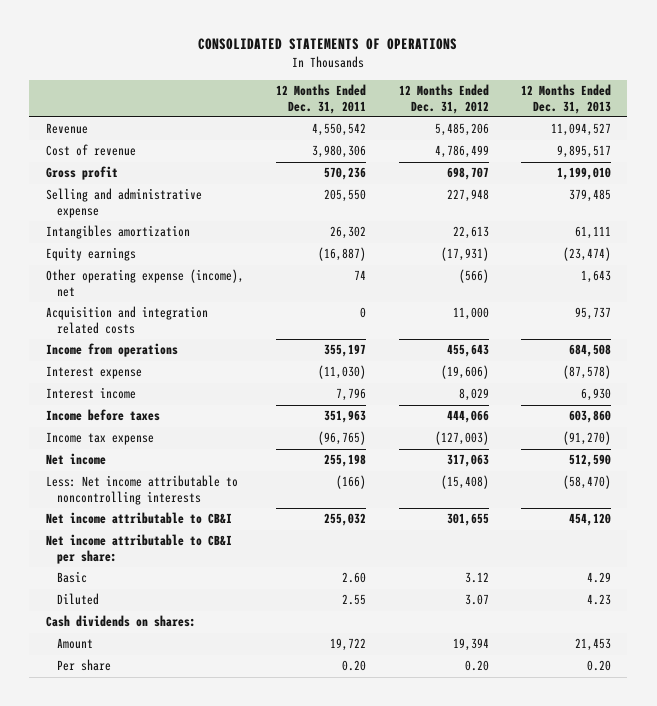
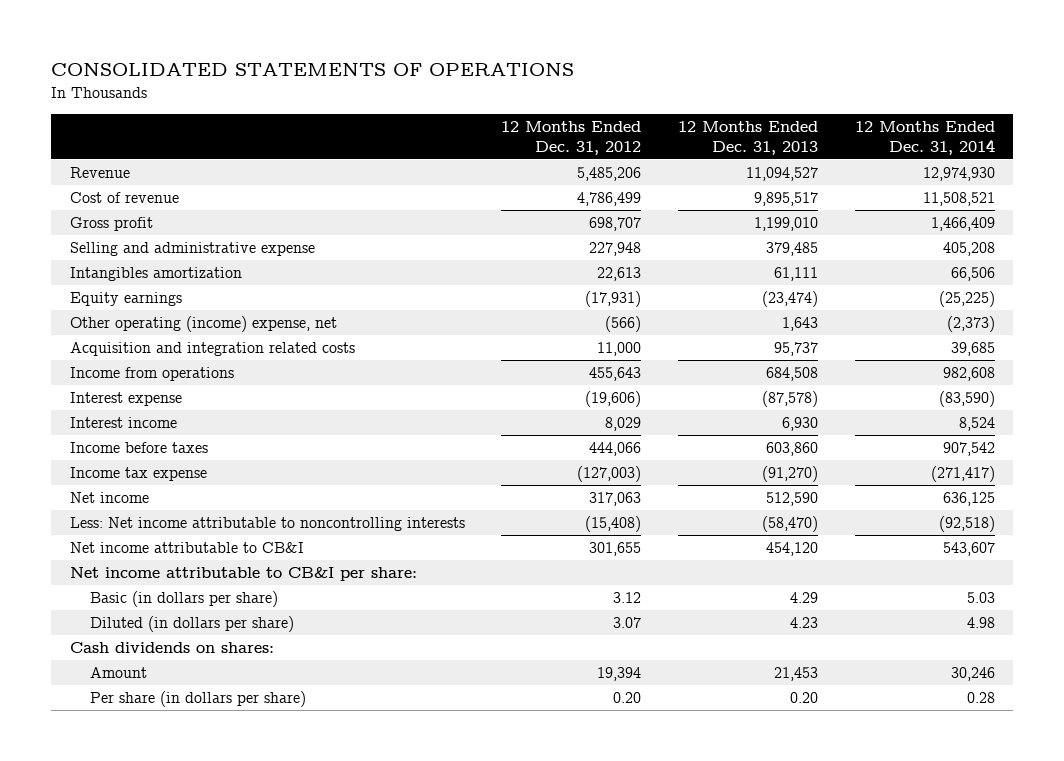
- | 12 Months Ended Dec. 31, 2011 | 12 Months Ended Dec. 31, 2012 | 12 Months Ended Dec. 31, 2013
+ | 12 Months Ended Dec. 31, 2012 | 12 Months Ended Dec. 31, 2013 | 12 Months Ended Dec. 31, 2014
- Other operating expense (income), net | 74 | (566) | 1,643
+ Other operating (income) expense, net | (566) | 1,643 | (2,373)
- Basic | 2.60 | 3.12 | 4.29
- Diluted | 2.55 | 3.07 | 4.23
+ Basic (in dollars per share) | 3.12 | 4.29 | 5.03
+ Diluted (in dollars per share) | 3.07 | 4.23 | 4.98
- Per share | 0.20 | 0.20 | 0.20
+ Per share (in dollars per share) | 0.20 | 0.20 | 0.28

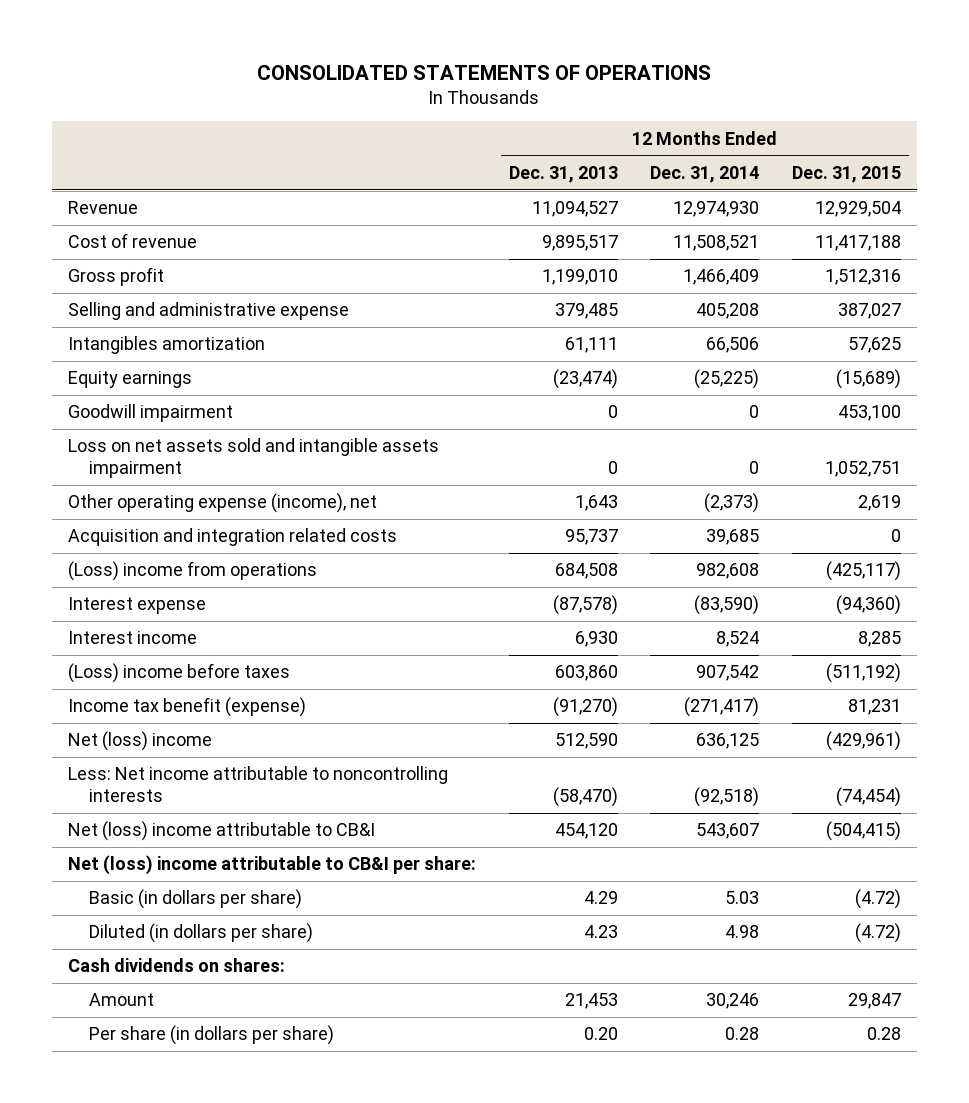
- | 12 Months Ended Dec. 31, 2012 | 12 Months Ended Dec. 31, 2013 | 12 Months Ended Dec. 31, 2014
+ | 12 Months Ended Dec. 31, 2013 | 12 Months Ended Dec. 31, 2014 | 12 Months Ended Dec. 31, 2015
- Other operating (income) expense, net | (566) | 1,643 | (2,373)
+ Goodwill impairment | 0 | 0 | 453,100
+ Loss on net assets sold and intangible assets impairment | 0 | 0 | 1,052,751
+ Other operating expense (income), net | 1,643 | (2,373) | 2,619
- Income from operations | 455,643 | 684,508 | 982,608
+ (Loss) income from operations | 684,508 | 982,608 | (425,117)
- Income before taxes | 444,066 | 603,860 | 907,542
- Income tax expense | (127,003) | (91,270) | (271,417)
- Net income | 317,063 | 512,590 | 636,125
+ (Loss) income before taxes | 603,860 | 907,542 | (511,192)
+ Income tax benefit (expense) | (91,270) | (271,417) | 81,231
+ Net (loss) income | 512,590 | 636,125 | (429,961)
- Net income attributable to CB&I | 301,655 | 454,120 | 543,607
- Net income attributable to CB&I per share:
+ Net (loss) income attributable to CB&I | 454,120 | 543,607 | (504,415)
+ Net (loss) income attributable to CB&I per share:

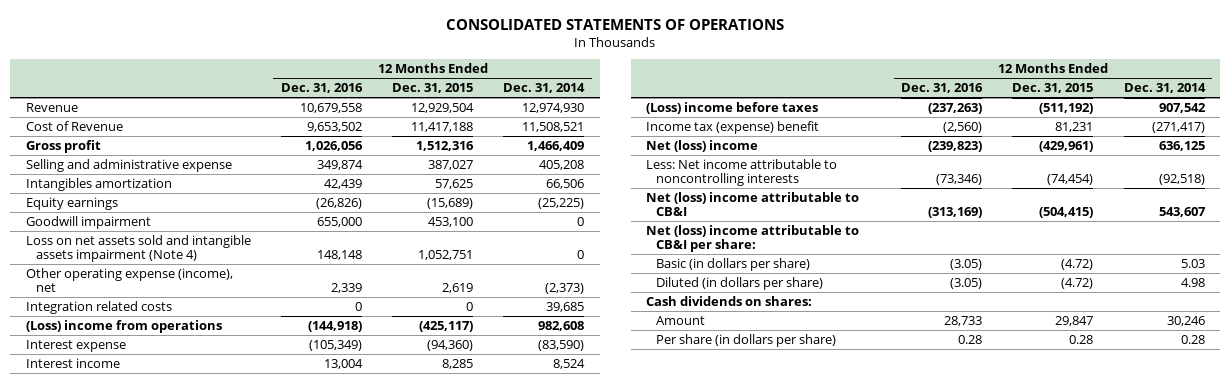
- | 12 Months Ended Dec. 31, 2013 | 12 Months Ended Dec. 31, 2014 | 12 Months Ended Dec. 31, 2015
+ | 12 Months Ended Dec. 31, 2016 | 12 Months Ended Dec. 31, 2015 | 12 Months Ended Dec. 31, 2014
- Cost of revenue | 9,895,517 | 11,508,521 | 11,417,188
+ Cost of Revenue | 9,653,502 | 11,417,188 | 11,508,521
- Loss on net assets sold and intangible assets impairment | 0 | 0 | 1,052,751
+ Loss on net assets sold and intangible assets impairment (Note 4) | 148,148 | 1,052,751 | 0
- Acquisition and integration related costs | 95,737 | 39,685 | 0
+ Integration related costs | 0 | 0 | 39,685
- Income tax benefit (expense) | (91,270) | (271,417) | 81,231
+ Income tax (expense) benefit | (2,560) | 81,231 | (271,417)

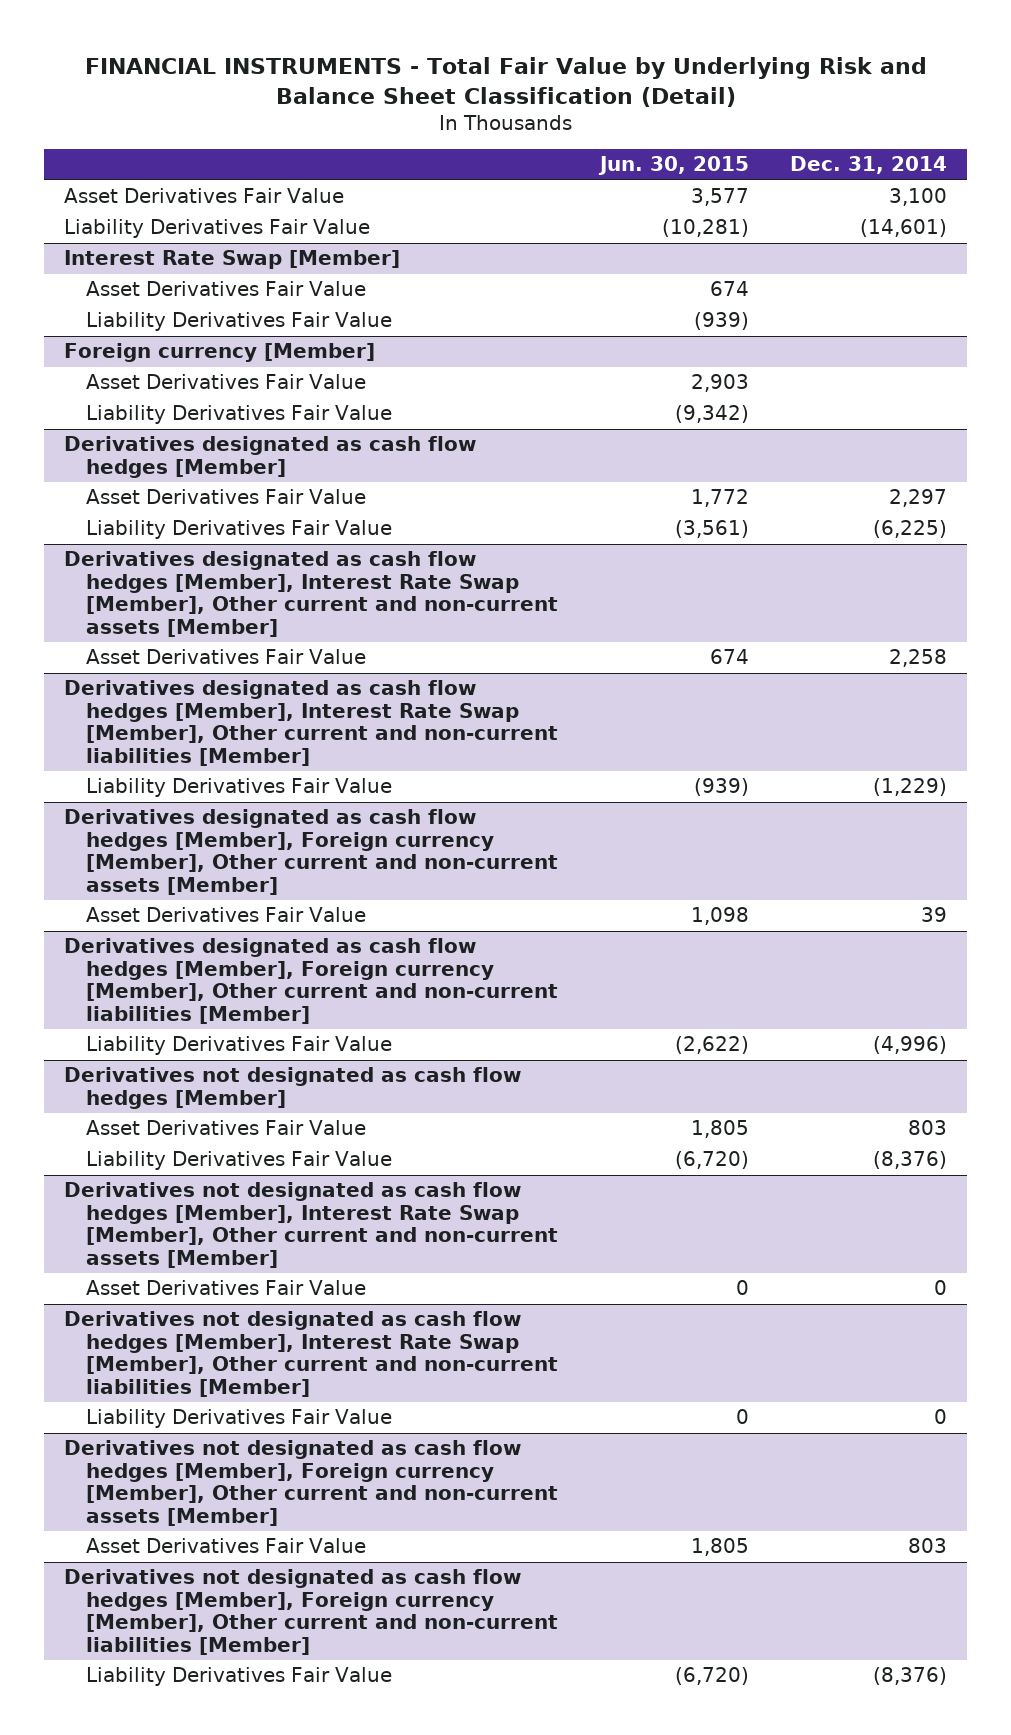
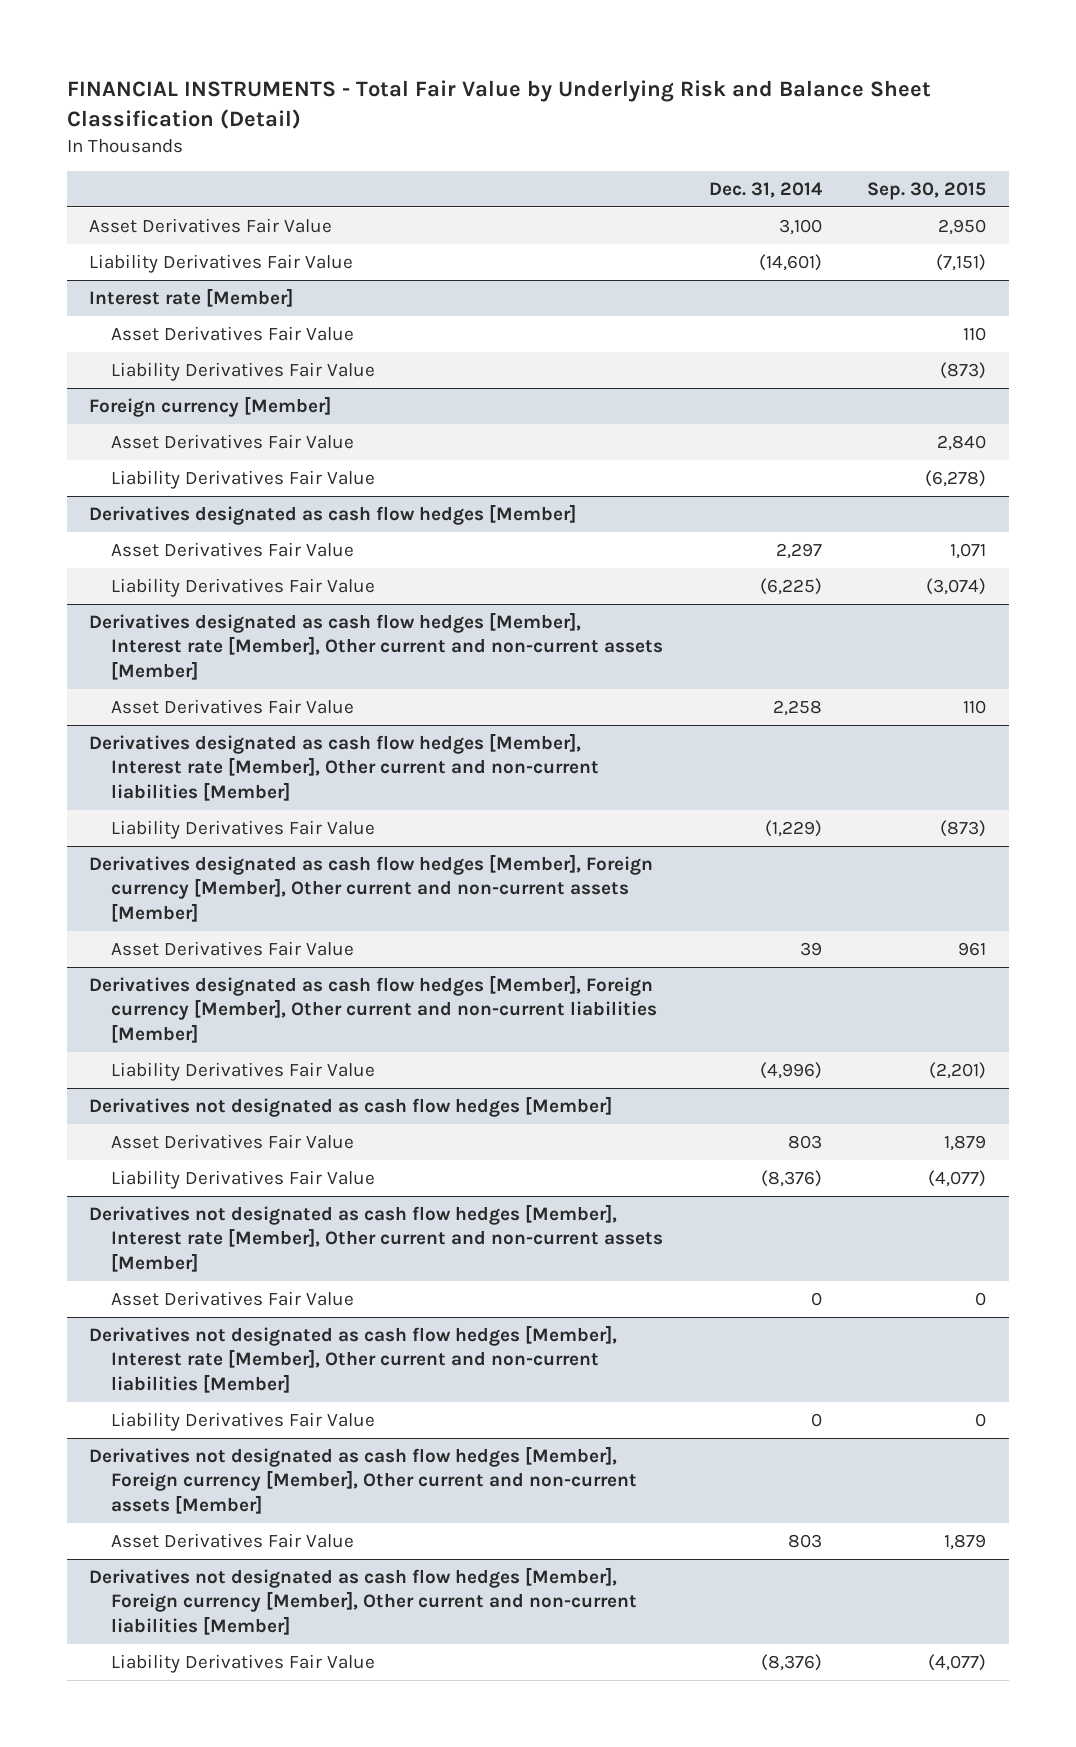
- | Jun. 30, 2015 | Dec. 31, 2014
+ | Dec. 31, 2014 | Sep. 30, 2015
- Interest Rate Swap [Member]
+ Interest rate [Member]
- Derivatives designated as cash flow hedges [Member], Interest Rate Swap [Member], Other current and non-current assets [Member]
+ Derivatives designated as cash flow hedges [Member], Interest rate [Member], Other current and non-current assets [Member]
- Derivatives designated as cash flow hedges [Member], Interest Rate Swap [Member], Other current and non-current liabilities [Member]
+ Derivatives designated as cash flow hedges [Member], Interest rate [Member], Other current and non-current liabilities [Member]
- Derivatives not designated as cash flow hedges [Member], Interest Rate Swap [Member], Other current and non-current assets [Member]
+ Derivatives not designated as cash flow hedges [Member], Interest rate [Member], Other current and non-current assets [Member]
- Derivatives not designated as cash flow hedges [Member], Interest Rate Swap [Member], Other current and non-current liabilities [Member]
+ Derivatives not designated as cash flow hedges [Member], Interest rate [Member], Other current and non-current liabilities [Member]

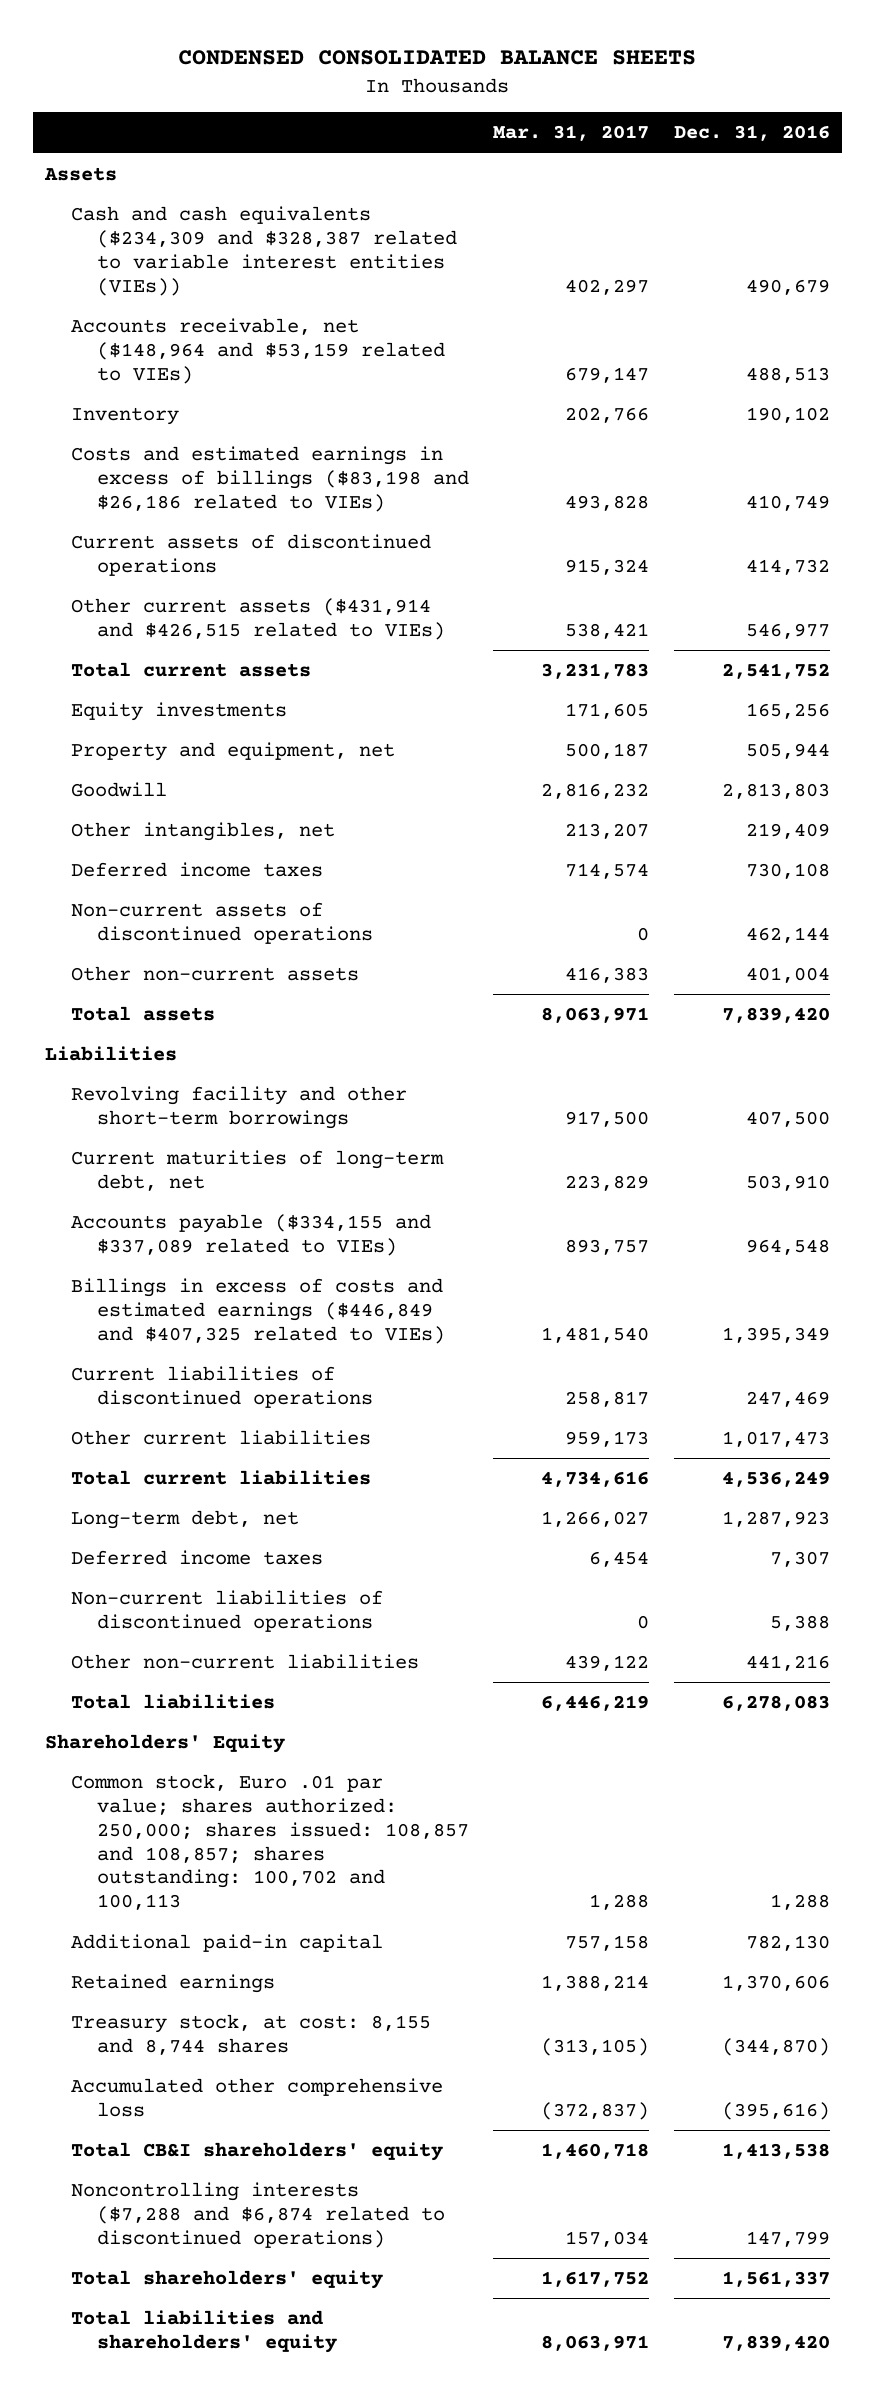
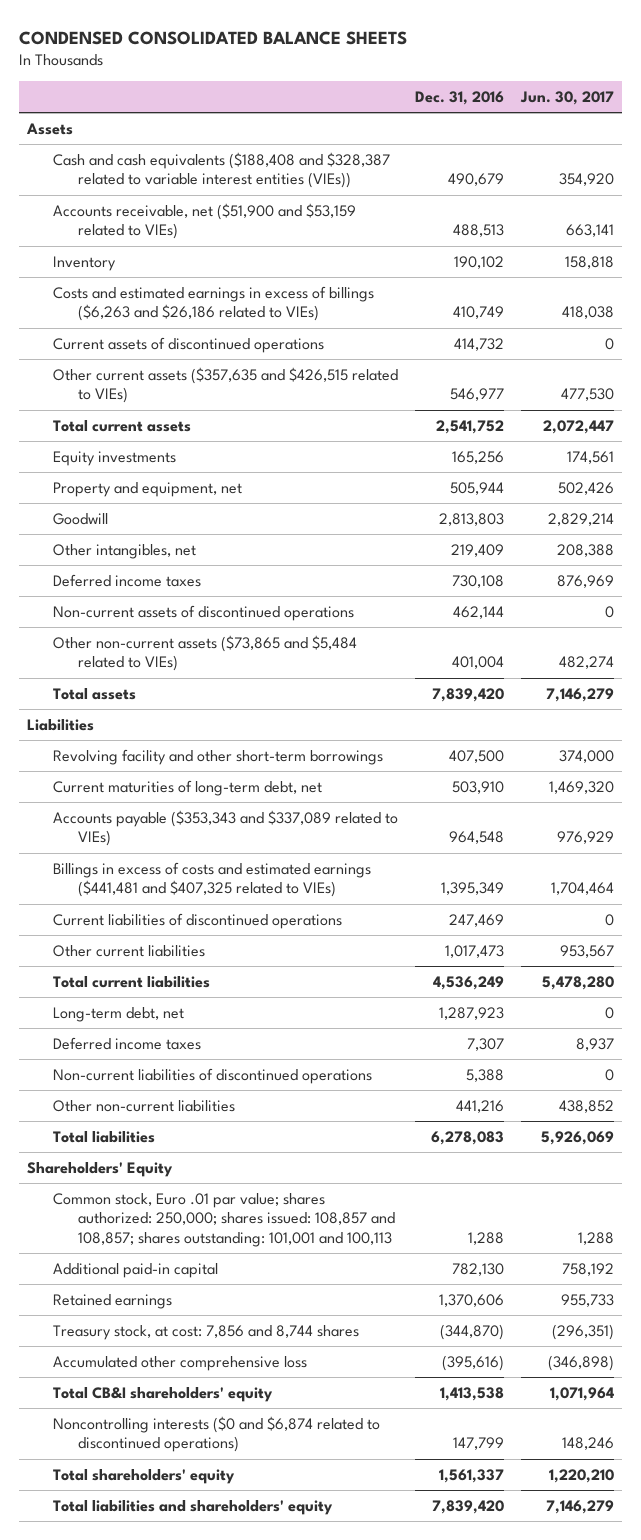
- | Mar. 31, 2017 | Dec. 31, 2016
+ | Dec. 31, 2016 | Jun. 30, 2017
- Cash and cash equivalents ($234,309 and $328,387 related to variable interest entities (VIEs)) | 402,297 | 490,679
- Accounts receivable, net ($148,964 and $53,159 related to VIEs) | 679,147 | 488,513
+ Cash and cash equivalents ($188,408 and $328,387 related to variable interest entities (VIEs)) | 490,679 | 354,920
+ Accounts receivable, net ($51,900 and $53,159 related to VIEs) | 488,513 | 663,141
- Costs and estimated earnings in excess of billings ($83,198 and $26,186 related to VIEs) | 493,828 | 410,749
+ Costs and estimated earnings in excess of billings ($6,263 and $26,186 related to VIEs) | 410,749 | 418,038
- Other current assets ($431,914 and $426,515 related to VIEs) | 538,421 | 546,977
+ Other current assets ($357,635 and $426,515 related to VIEs) | 546,977 | 477,530
- Other non-current assets | 416,383 | 401,004
+ Other non-current assets ($73,865 and $5,484 related to VIEs) | 401,004 | 482,274
- Accounts payable ($334,155 and $337,089 related to VIEs) | 893,757 | 964,548
- Billings in excess of costs and estimated earnings ($446,849 and $407,325 related to VIEs) | 1,481,540 | 1,395,349
+ Accounts payable ($353,343 and $337,089 related to VIEs) | 964,548 | 976,929
+ Billings in excess of costs and estimated earnings ($441,481 and $407,325 related to VIEs) | 1,395,349 | 1,704,464
- Common stock, Euro .01 par value; shares authorized: 250,000; shares issued: 108,857 and 108,857; shares outstanding: 100,702 and 100,113 | 1,288 | 1,288
+ Common stock, Euro .01 par value; shares authorized: 250,000; shares issued: 108,857 and 108,857; shares outstanding: 101,001 and 100,113 | 1,288 | 1,288
- Treasury stock, at cost: 8,155 and 8,744 shares | (313,105) | (344,870)
+ Treasury stock, at cost: 7,856 and 8,744 shares | (344,870) | (296,351)
- Noncontrolling interests ($7,288 and $6,874 related to discontinued operations) | 157,034 | 147,799
+ Noncontrolling interests ($0 and $6,874 related to discontinued operations) | 147,799 | 148,246

